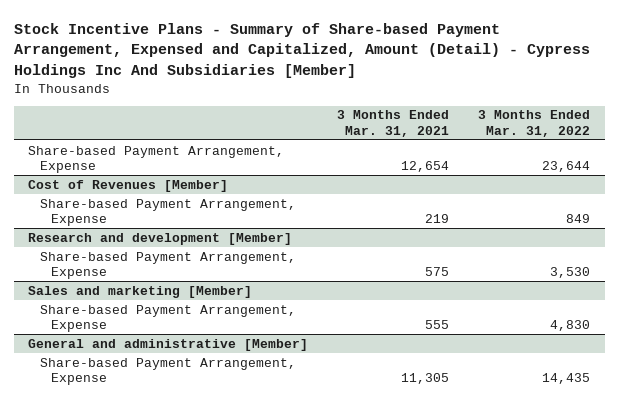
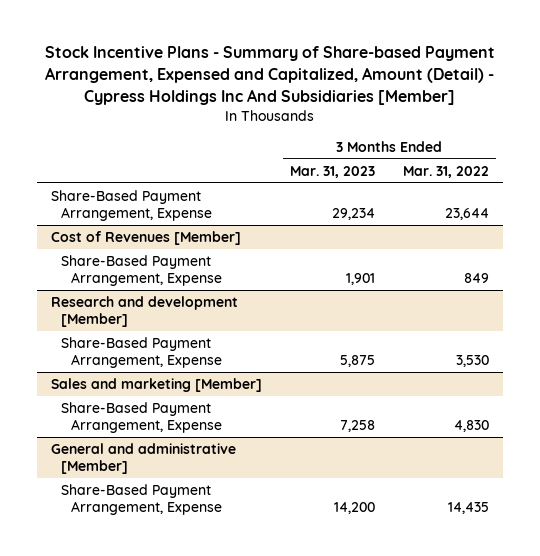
- | 3 Months Ended Mar. 31, 2021 | 3 Months Ended Mar. 31, 2022
+ | 3 Months Ended Mar. 31, 2023 | 3 Months Ended Mar. 31, 2022
- Share-based Payment Arrangement, Expense | 12,654 | 23,644
+ Share-Based Payment Arrangement, Expense | 29,234 | 23,644
@ Cost of Revenues [Member]
- Share-based Payment Arrangement, Expense | 219 | 849
+ Share-Based Payment Arrangement, Expense | 1,901 | 849
@ Research and development [Member]
- Share-based Payment Arrangement, Expense | 575 | 3,530
+ Share-Based Payment Arrangement, Expense | 5,875 | 3,530
@ Sales and marketing [Member]
- Share-based Payment Arrangement, Expense | 555 | 4,830
+ Share-Based Payment Arrangement, Expense | 7,258 | 4,830
@ General and administrative [Member]
- Share-based Payment Arrangement, Expense | 11,305 | 14,435
+ Share-Based Payment Arrangement, Expense | 14,200 | 14,435

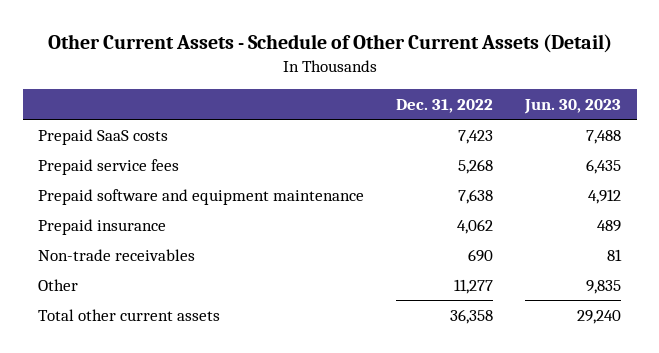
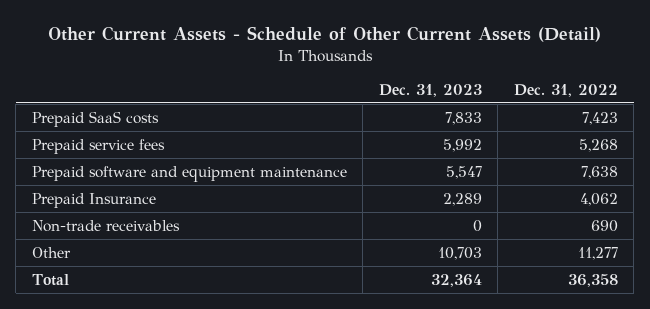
- | Dec. 31, 2022 | Jun. 30, 2023
+ | Dec. 31, 2023 | Dec. 31, 2022
- Prepaid insurance | 4,062 | 489
+ Prepaid Insurance | 2,289 | 4,062
- Total other current assets | 36,358 | 29,240
+ Total | 32,364 | 36,358

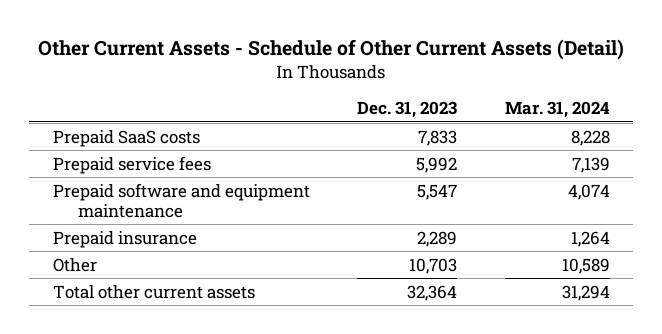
- | Dec. 31, 2023 | Dec. 31, 2022
+ | Dec. 31, 2023 | Mar. 31, 2024
- Prepaid Insurance | 2,289 | 4,062
- Non-trade receivables | 0 | 690
+ Prepaid insurance | 2,289 | 1,264
- Total | 32,364 | 36,358
+ Total other current assets | 32,364 | 31,294

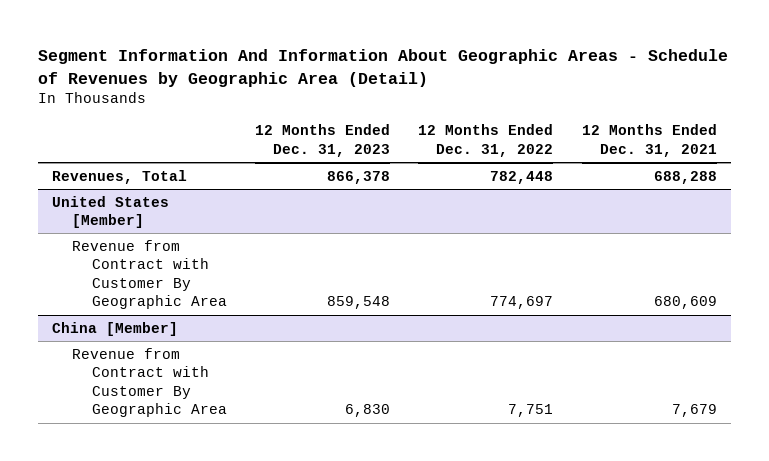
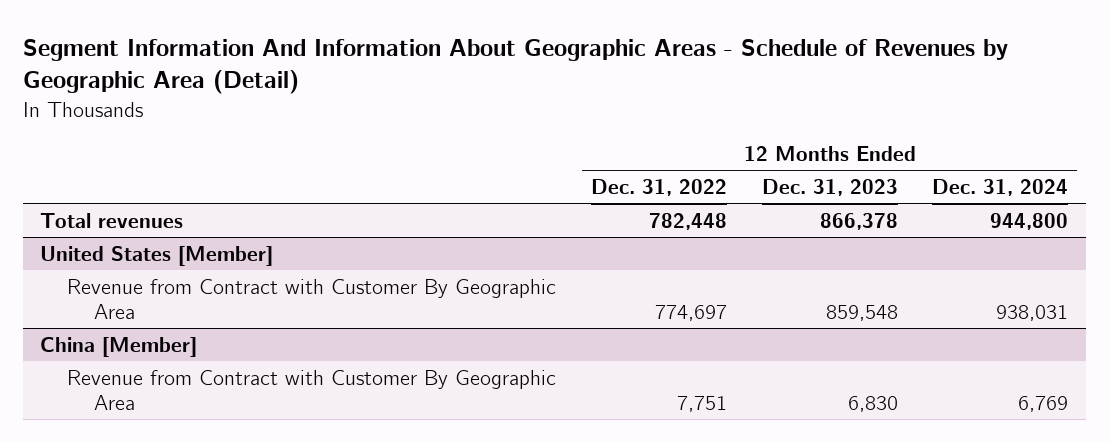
- | 12 Months Ended Dec. 31, 2023 | 12 Months Ended Dec. 31, 2022 | 12 Months Ended Dec. 31, 2021
+ | 12 Months Ended Dec. 31, 2022 | 12 Months Ended Dec. 31, 2023 | 12 Months Ended Dec. 31, 2024
- Revenues, Total | 866,378 | 782,448 | 688,288
+ Total revenues | 782,448 | 866,378 | 944,800

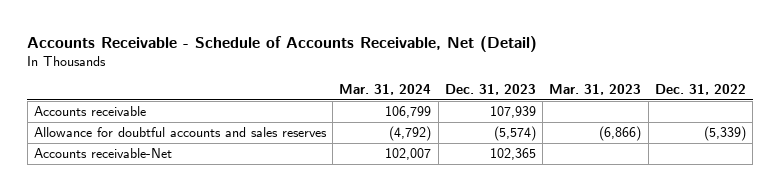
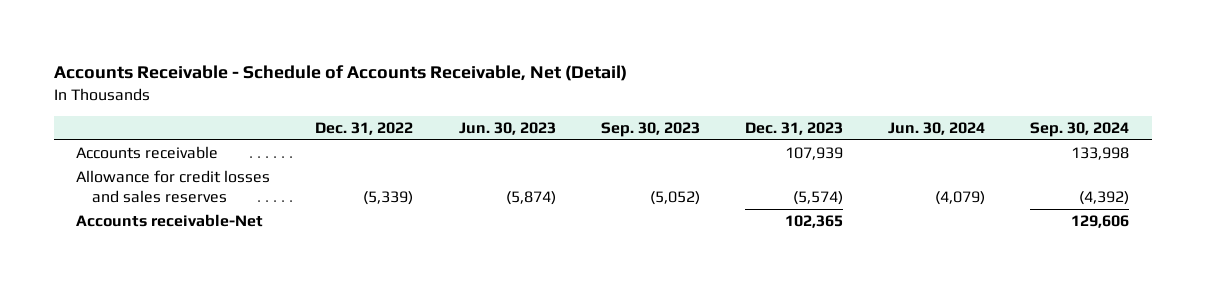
- | Mar. 31, 2024 | Dec. 31, 2023 | Mar. 31, 2023 | Dec. 31, 2022
+ | Dec. 31, 2022 | Jun. 30, 2023 | Sep. 30, 2023 | Dec. 31, 2023 | Jun. 30, 2024 | Sep. 30, 2024
- Allowance for doubtful accounts and sales reserves | (4,792) | (5,574) | (6,866) | (5,339)
+ Allowance for credit losses and sales reserves | (5,339) | (5,874) | (5,052) | (5,574) | (4,079) | (4,392)

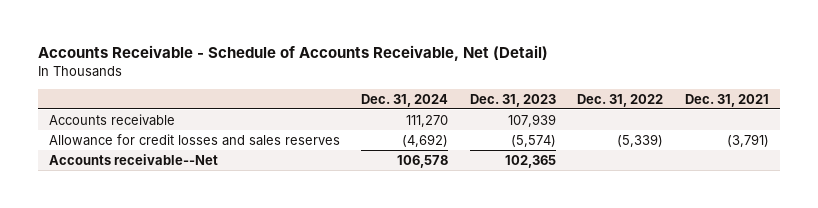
- | Dec. 31, 2022 | Jun. 30, 2023 | Sep. 30, 2023 | Dec. 31, 2023 | Jun. 30, 2024 | Sep. 30, 2024
+ | Dec. 31, 2024 | Dec. 31, 2023 | Dec. 31, 2022 | Dec. 31, 2021
- Accounts receivable-Net | | | | 102,365 | | 129,606
+ Accounts receivable--Net | 106,578 | 102,365 | |

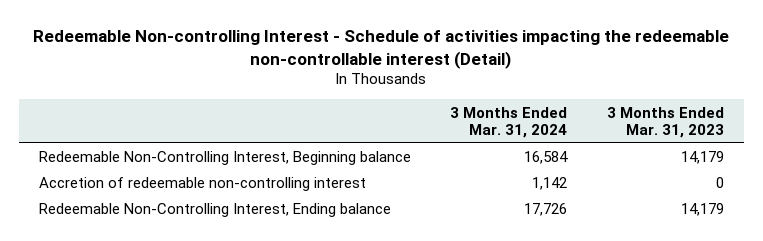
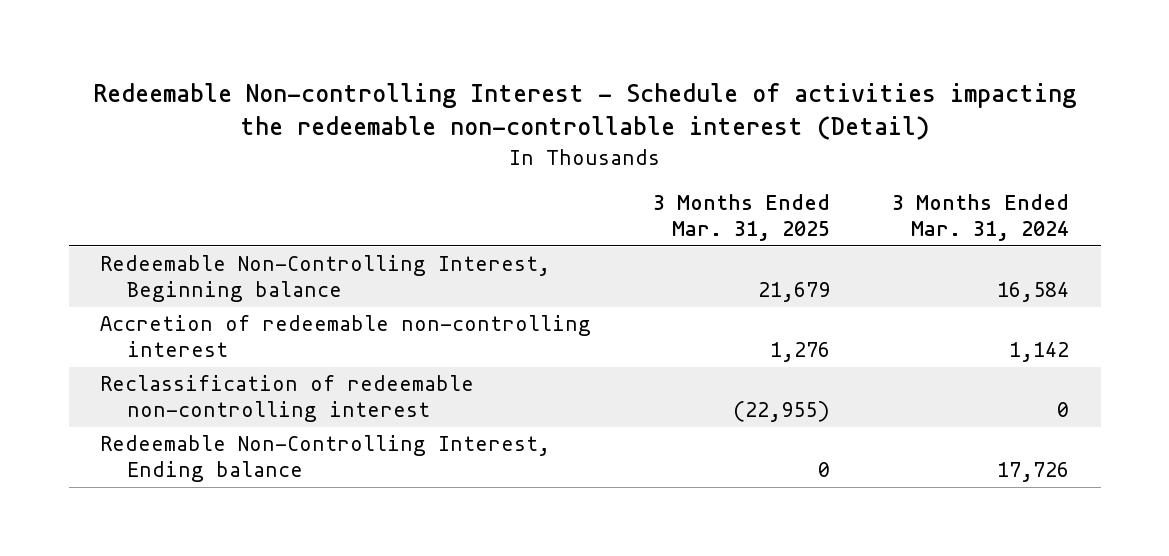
- | 3 Months Ended Mar. 31, 2024 | 3 Months Ended Mar. 31, 2023
+ | 3 Months Ended Mar. 31, 2025 | 3 Months Ended Mar. 31, 2024
+ Reclassification of redeemable non-controlling interest | (22,955) | 0

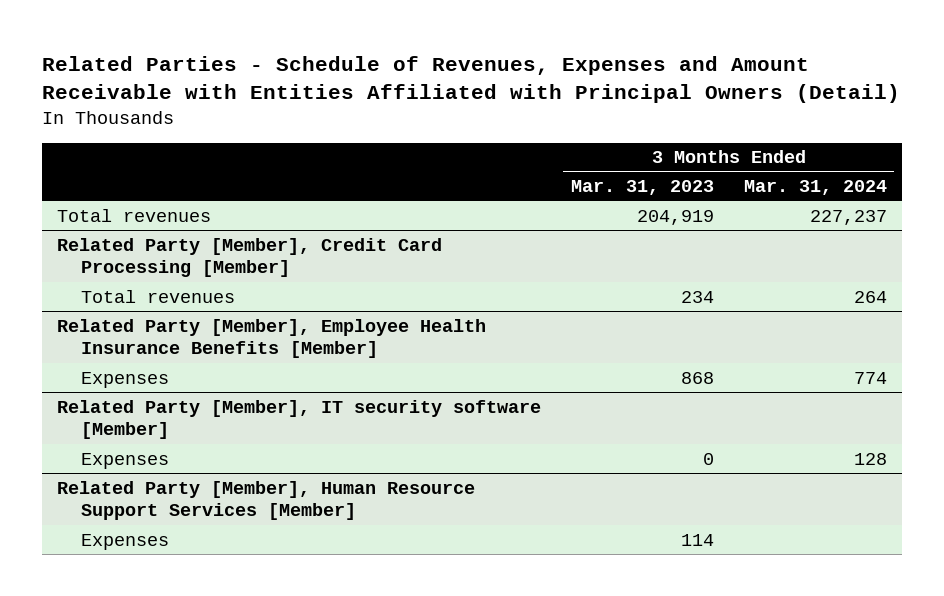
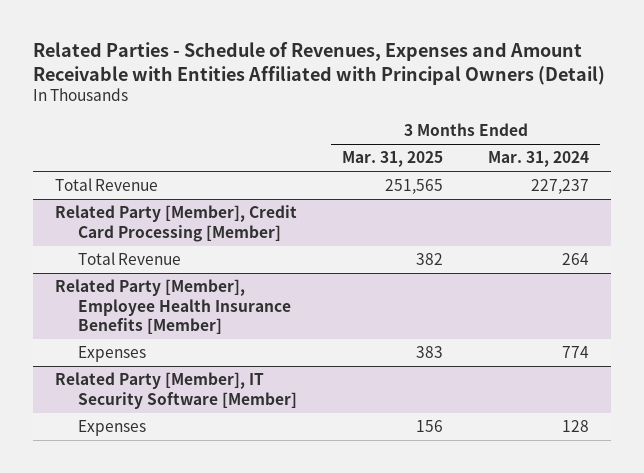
- | 3 Months Ended Mar. 31, 2023 | 3 Months Ended Mar. 31, 2024
+ | 3 Months Ended Mar. 31, 2025 | 3 Months Ended Mar. 31, 2024
- Total revenues | 204,919 | 227,237
+ Total Revenue | 251,565 | 227,237
@ Related Party [Member], Credit Card Processing [Member]
- Total revenues | 234 | 264
+ Total Revenue | 382 | 264
- Related Party [Member], IT security software [Member]
+ Related Party [Member], IT Security Software [Member]
- Related Party [Member], Human Resource Support Services [Member]
- Expenses | 114 |

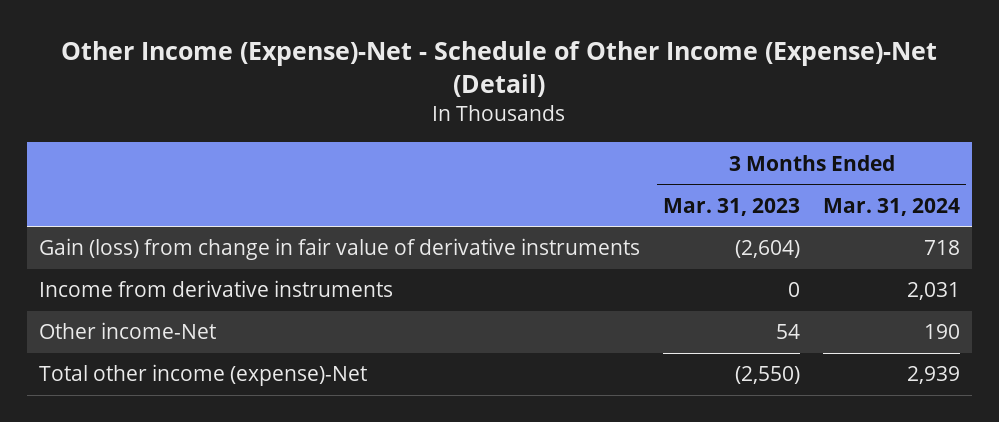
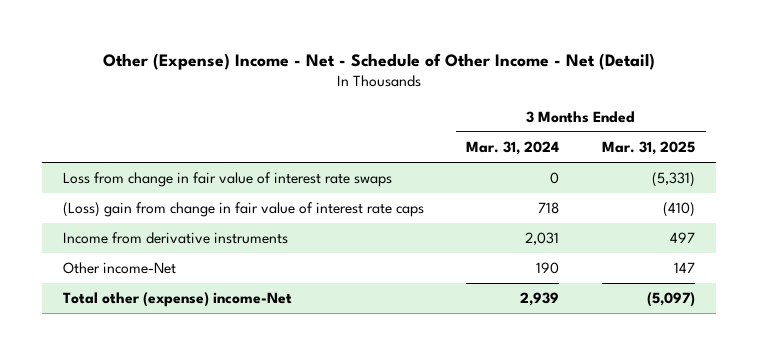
- Other Income (Expense)-Net - Schedule of Other Income (Expense)-Net (Detail)
+ Other (Expense) Income - Net - Schedule of Other Income - Net (Detail)
- | 3 Months Ended Mar. 31, 2023 | 3 Months Ended Mar. 31, 2024
+ | 3 Months Ended Mar. 31, 2024 | 3 Months Ended Mar. 31, 2025
- Gain (loss) from change in fair value of derivative instruments | (2,604) | 718
+ Loss from change in fair value of interest rate swaps | 0 | (5,331)
+ (Loss) gain from change in fair value of interest rate caps | 718 | (410)
- Total other income (expense)-Net | (2,550) | 2,939
+ Total other (expense) income-Net | 2,939 | (5,097)

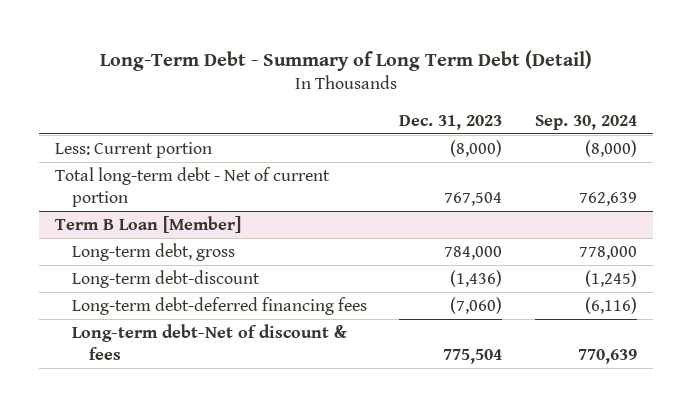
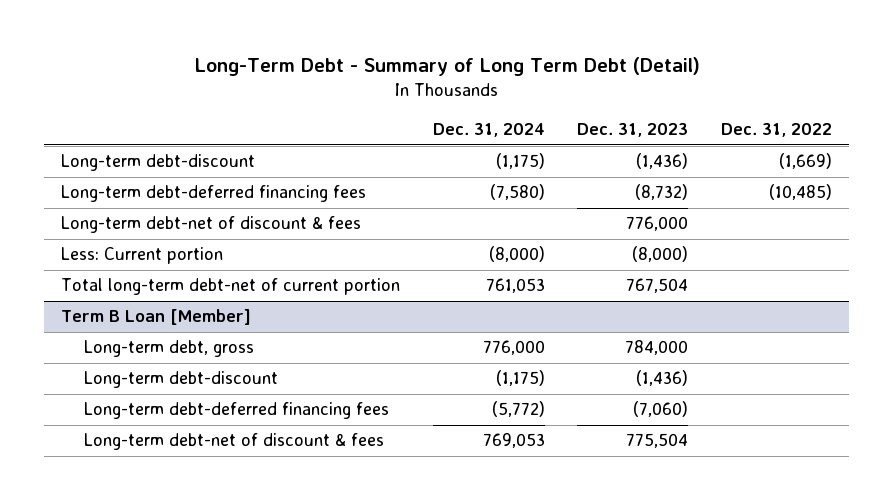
- | Dec. 31, 2023 | Sep. 30, 2024
+ | Dec. 31, 2024 | Dec. 31, 2023 | Dec. 31, 2022
+ Long-term debt-discount | (1,175) | (1,436) | (1,669)
+ Long-term debt-deferred financing fees | (7,580) | (8,732) | (10,485)
+ Long-term debt-net of discount & fees | | 776,000 |
- Total long-term debt - Net of current portion | 767,504 | 762,639
+ Total long-term debt-net of current portion | 761,053 | 767,504 |
@ Term B Loan [Member]
- Long-term debt-Net of discount & fees | 775,504 | 770,639
+ Long-term debt-net of discount & fees | 769,053 | 775,504 |

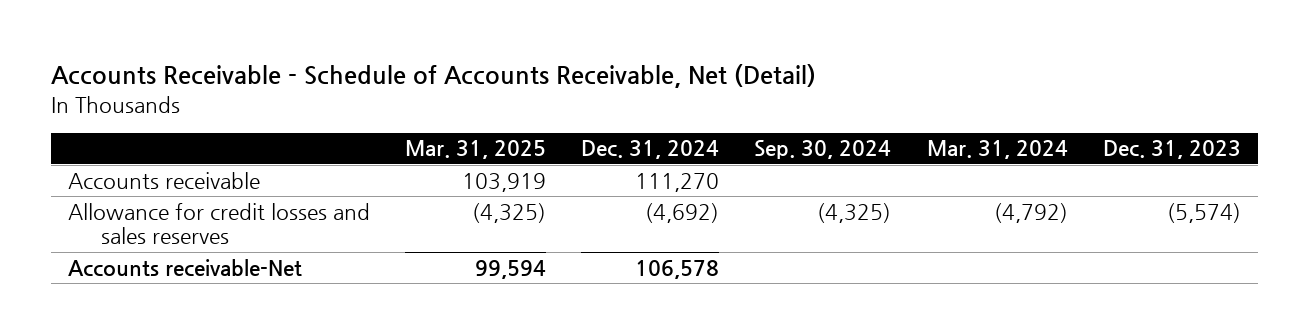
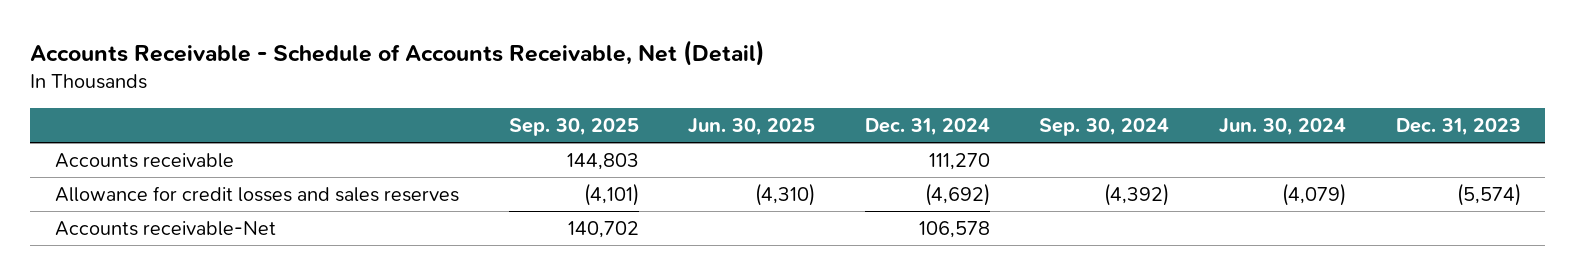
- | Mar. 31, 2025 | Dec. 31, 2024 | Sep. 30, 2024 | Mar. 31, 2024 | Dec. 31, 2023
+ | Sep. 30, 2025 | Jun. 30, 2025 | Dec. 31, 2024 | Sep. 30, 2024 | Jun. 30, 2024 | Dec. 31, 2023
- Allowance for credit losses and sales reserves | (4,325) | (4,692) | (4,325) | (4,792) | (5,574)
+ Allowance for credit losses and sales reserves | (4,101) | (4,310) | (4,692) | (4,392) | (4,079) | (5,574)

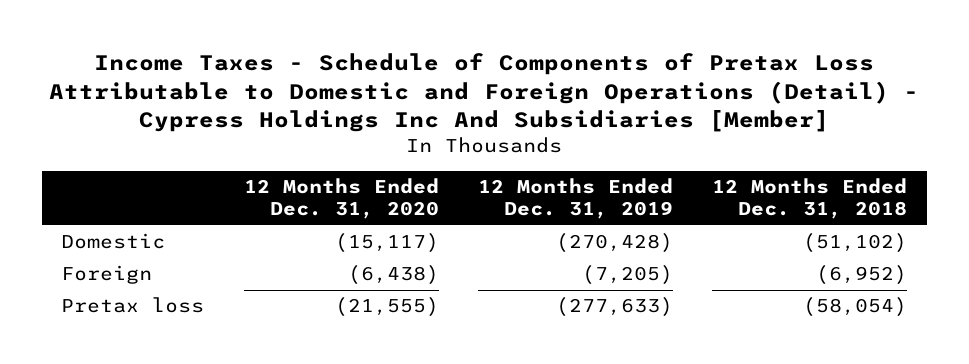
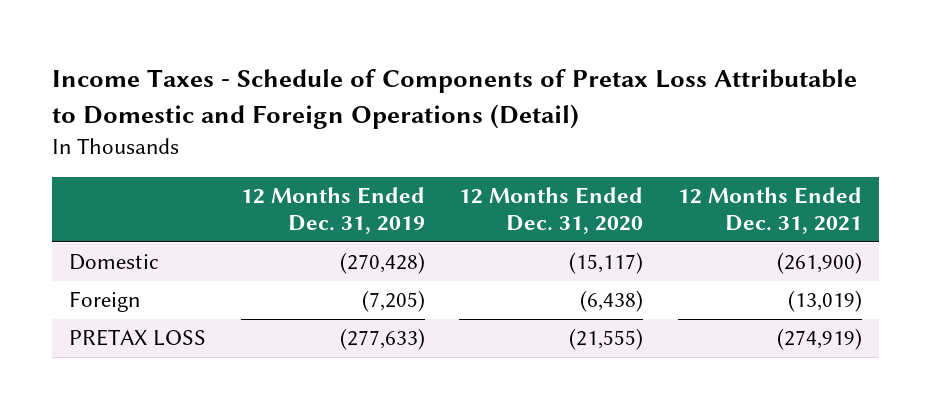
- Income Taxes - Schedule of Components of Pretax Loss Attributable to Domestic and Foreign Operations (Detail) - Cypress Holdings Inc And Subsidiaries [Member]
+ Income Taxes - Schedule of Components of Pretax Loss Attributable to Domestic and Foreign Operations (Detail)
- | 12 Months Ended Dec. 31, 2020 | 12 Months Ended Dec. 31, 2019 | 12 Months Ended Dec. 31, 2018
+ | 12 Months Ended Dec. 31, 2019 | 12 Months Ended Dec. 31, 2020 | 12 Months Ended Dec. 31, 2021
- Pretax loss | (21,555) | (277,633) | (58,054)
+ PRETAX LOSS | (277,633) | (21,555) | (274,919)

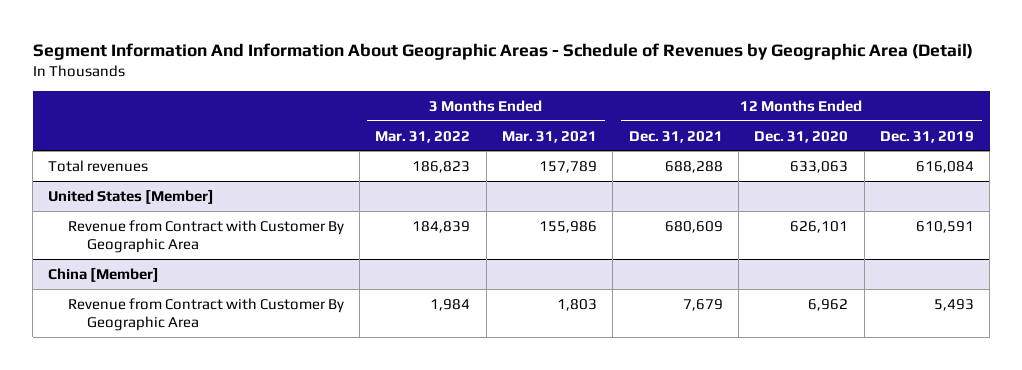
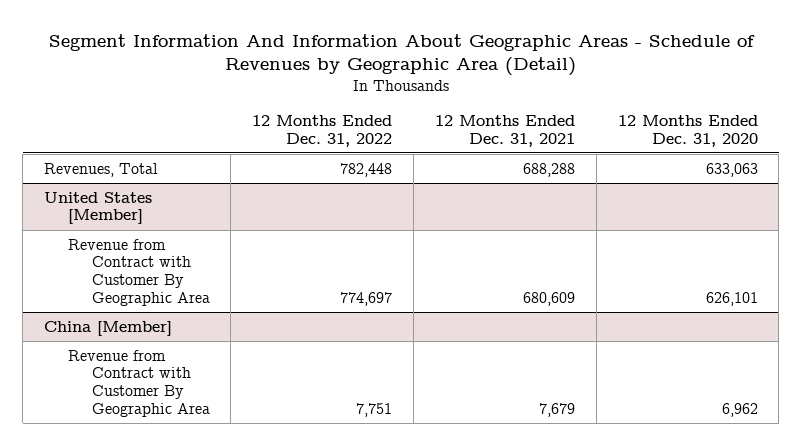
- | 3 Months Ended Mar. 31, 2022 | 3 Months Ended Mar. 31, 2021 | 12 Months Ended Dec. 31, 2021 | 12 Months Ended Dec. 31, 2020 | 12 Months Ended Dec. 31, 2019
+ | 12 Months Ended Dec. 31, 2022 | 12 Months Ended Dec. 31, 2021 | 12 Months Ended Dec. 31, 2020
- Total revenues | 186,823 | 157,789 | 688,288 | 633,063 | 616,084
+ Revenues, Total | 782,448 | 688,288 | 633,063

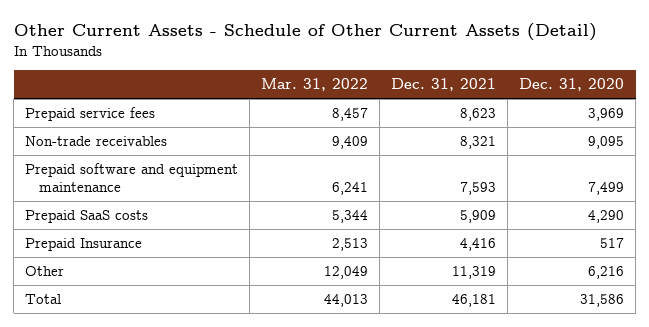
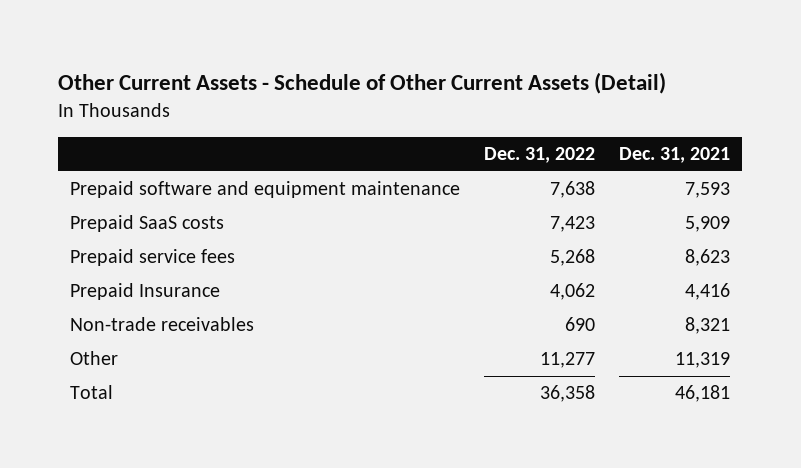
- | Mar. 31, 2022 | Dec. 31, 2021 | Dec. 31, 2020
+ | Dec. 31, 2022 | Dec. 31, 2021
moved down: Prepaid service fees | 5,268 | 8,623
moved down: Non-trade receivables | 690 | 8,321

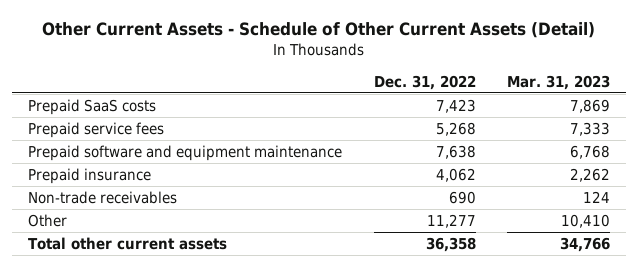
- | Dec. 31, 2022 | Dec. 31, 2021
+ | Dec. 31, 2022 | Mar. 31, 2023
- Prepaid Insurance | 4,062 | 4,416
moved down: Prepaid software and equipment maintenance | 7,638 | 6,768
+ Prepaid insurance | 4,062 | 2,262
- Total | 36,358 | 46,181
+ Total other current assets | 36,358 | 34,766

